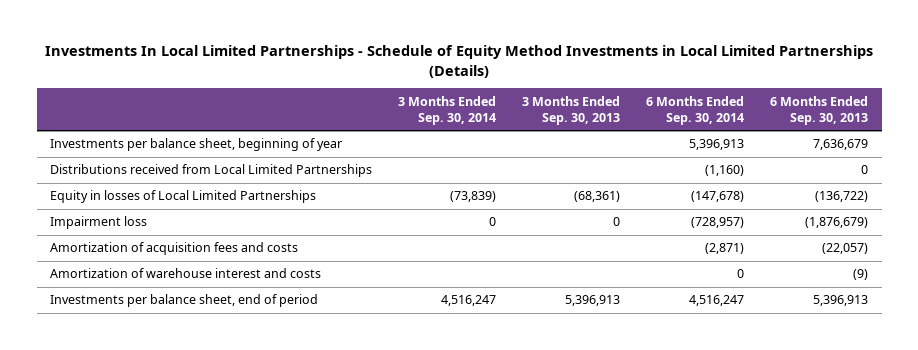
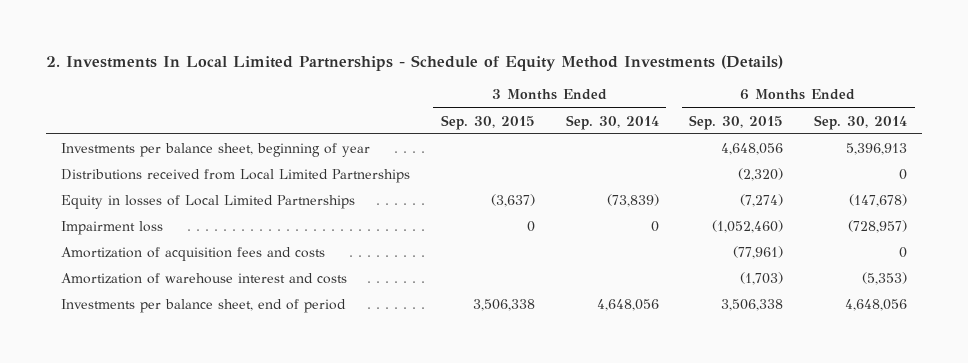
- Investments In Local Limited Partnerships - Schedule of Equity Method Investments in Local Limited Partnerships (Details)
+ 2. Investments In Local Limited Partnerships - Schedule of Equity Method Investments (Details)
- | 3 Months Ended Sep. 30, 2014 | 3 Months Ended Sep. 30, 2013 | 6 Months Ended Sep. 30, 2014 | 6 Months Ended Sep. 30, 2013
+ | 3 Months Ended Sep. 30, 2015 | 3 Months Ended Sep. 30, 2014 | 6 Months Ended Sep. 30, 2015 | 6 Months Ended Sep. 30, 2014
- Distributions received from Local Limited Partnerships | | | (1,160) | 0
+ Distributions received from Local Limited Partnerships | | | (2,320) | 0
- Amortization of acquisition fees and costs | | | (2,871) | (22,057)
- Amortization of warehouse interest and costs | | | 0 | (9)
- Investments per balance sheet, end of period | 4,516,247 | 5,396,913 | 4,516,247 | 5,396,913
+ Amortization of acquisition fees and costs | | | (77,961) | 0
+ Amortization of warehouse interest and costs | | | (1,703) | (5,353)
+ Investments per balance sheet, end of period | 3,506,338 | 4,648,056 | 3,506,338 | 4,648,056

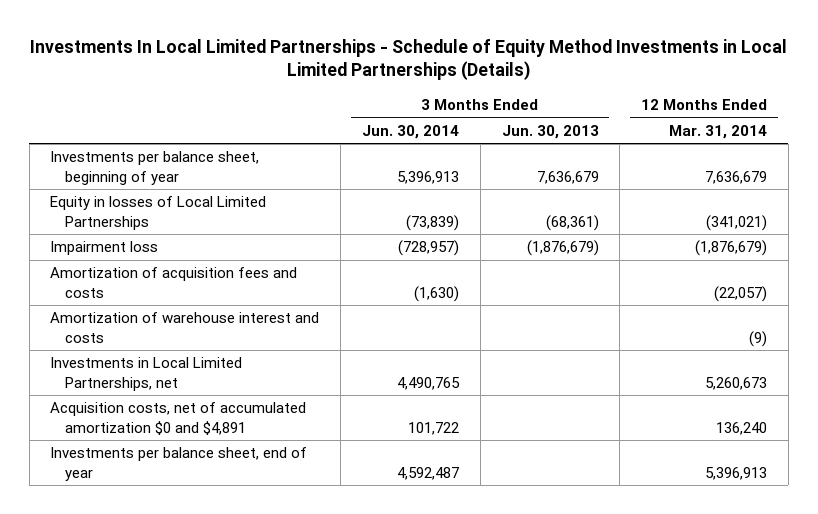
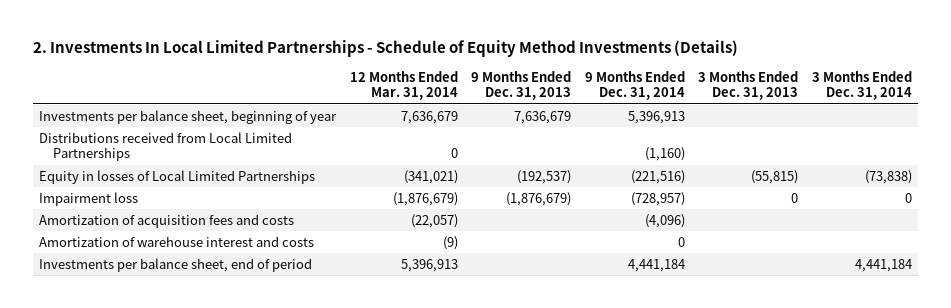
- Investments In Local Limited Partnerships - Schedule of Equity Method Investments in Local Limited Partnerships (Details)
+ 2. Investments In Local Limited Partnerships - Schedule of Equity Method Investments (Details)
- | 3 Months Ended Jun. 30, 2014 | 3 Months Ended Jun. 30, 2013 | 12 Months Ended Mar. 31, 2014
+ | 12 Months Ended Mar. 31, 2014 | 9 Months Ended Dec. 31, 2013 | 9 Months Ended Dec. 31, 2014 | 3 Months Ended Dec. 31, 2013 | 3 Months Ended Dec. 31, 2014
+ Distributions received from Local Limited Partnerships | 0 | | (1,160) | |
- Investments in Local Limited Partnerships, net | 4,490,765 | | 5,260,673
- Acquisition costs, net of accumulated amortization $0 and $4,891 | 101,722 | | 136,240
- Investments per balance sheet, end of year | 4,592,487 | | 5,396,913
+ Investments per balance sheet, end of period | 5,396,913 | | 4,441,184 | | 4,441,184

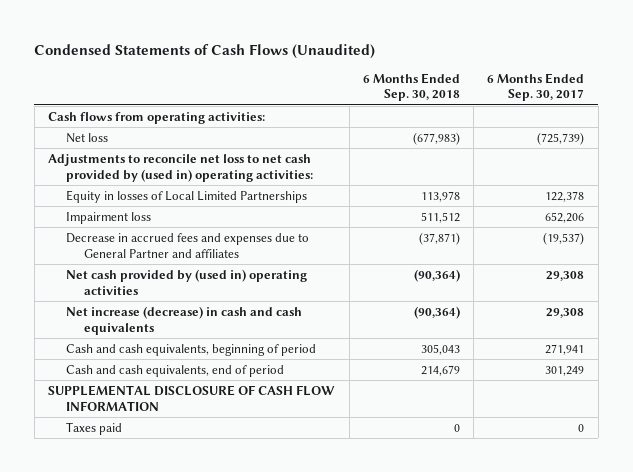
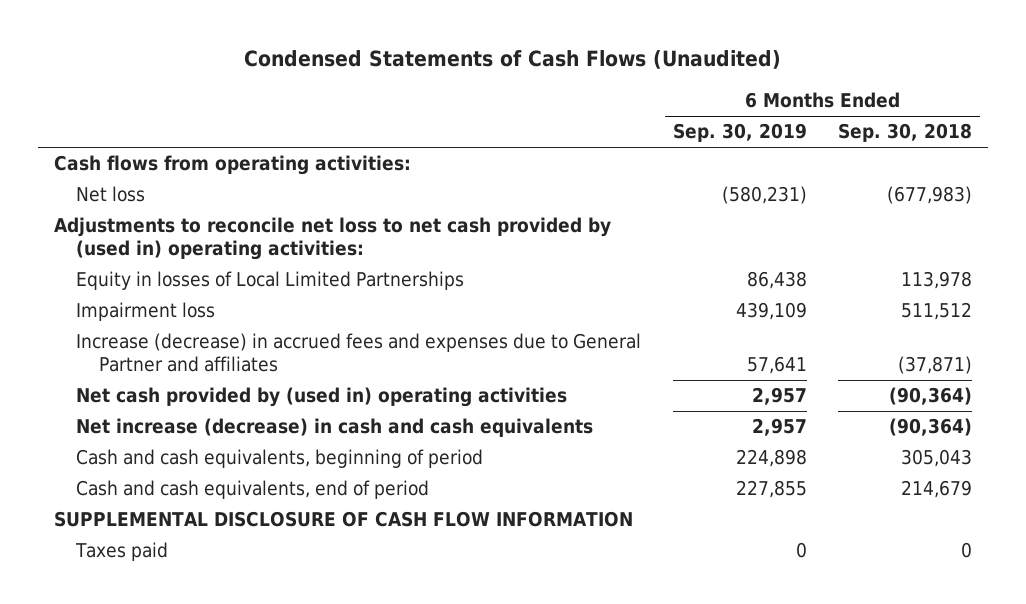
- | 6 Months Ended Sep. 30, 2018 | 6 Months Ended Sep. 30, 2017
+ | 6 Months Ended Sep. 30, 2019 | 6 Months Ended Sep. 30, 2018
- Decrease in accrued fees and expenses due to General Partner and affiliates | (37,871) | (19,537)
+ Increase (decrease) in accrued fees and expenses due to General Partner and affiliates | 57,641 | (37,871)

